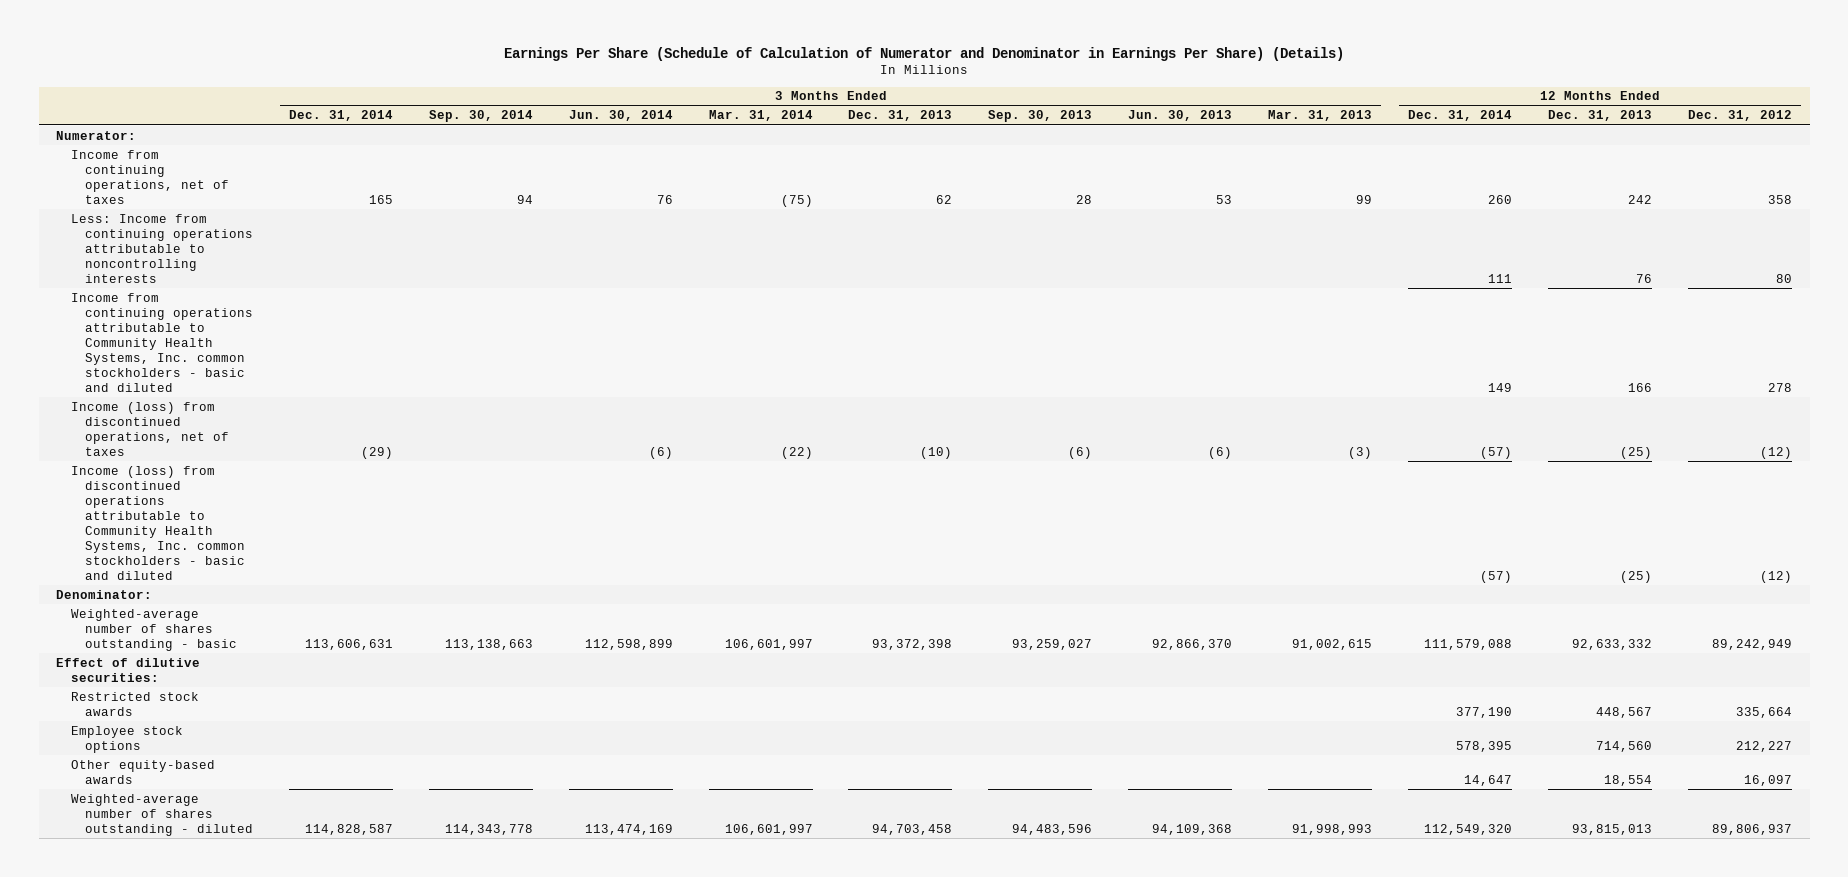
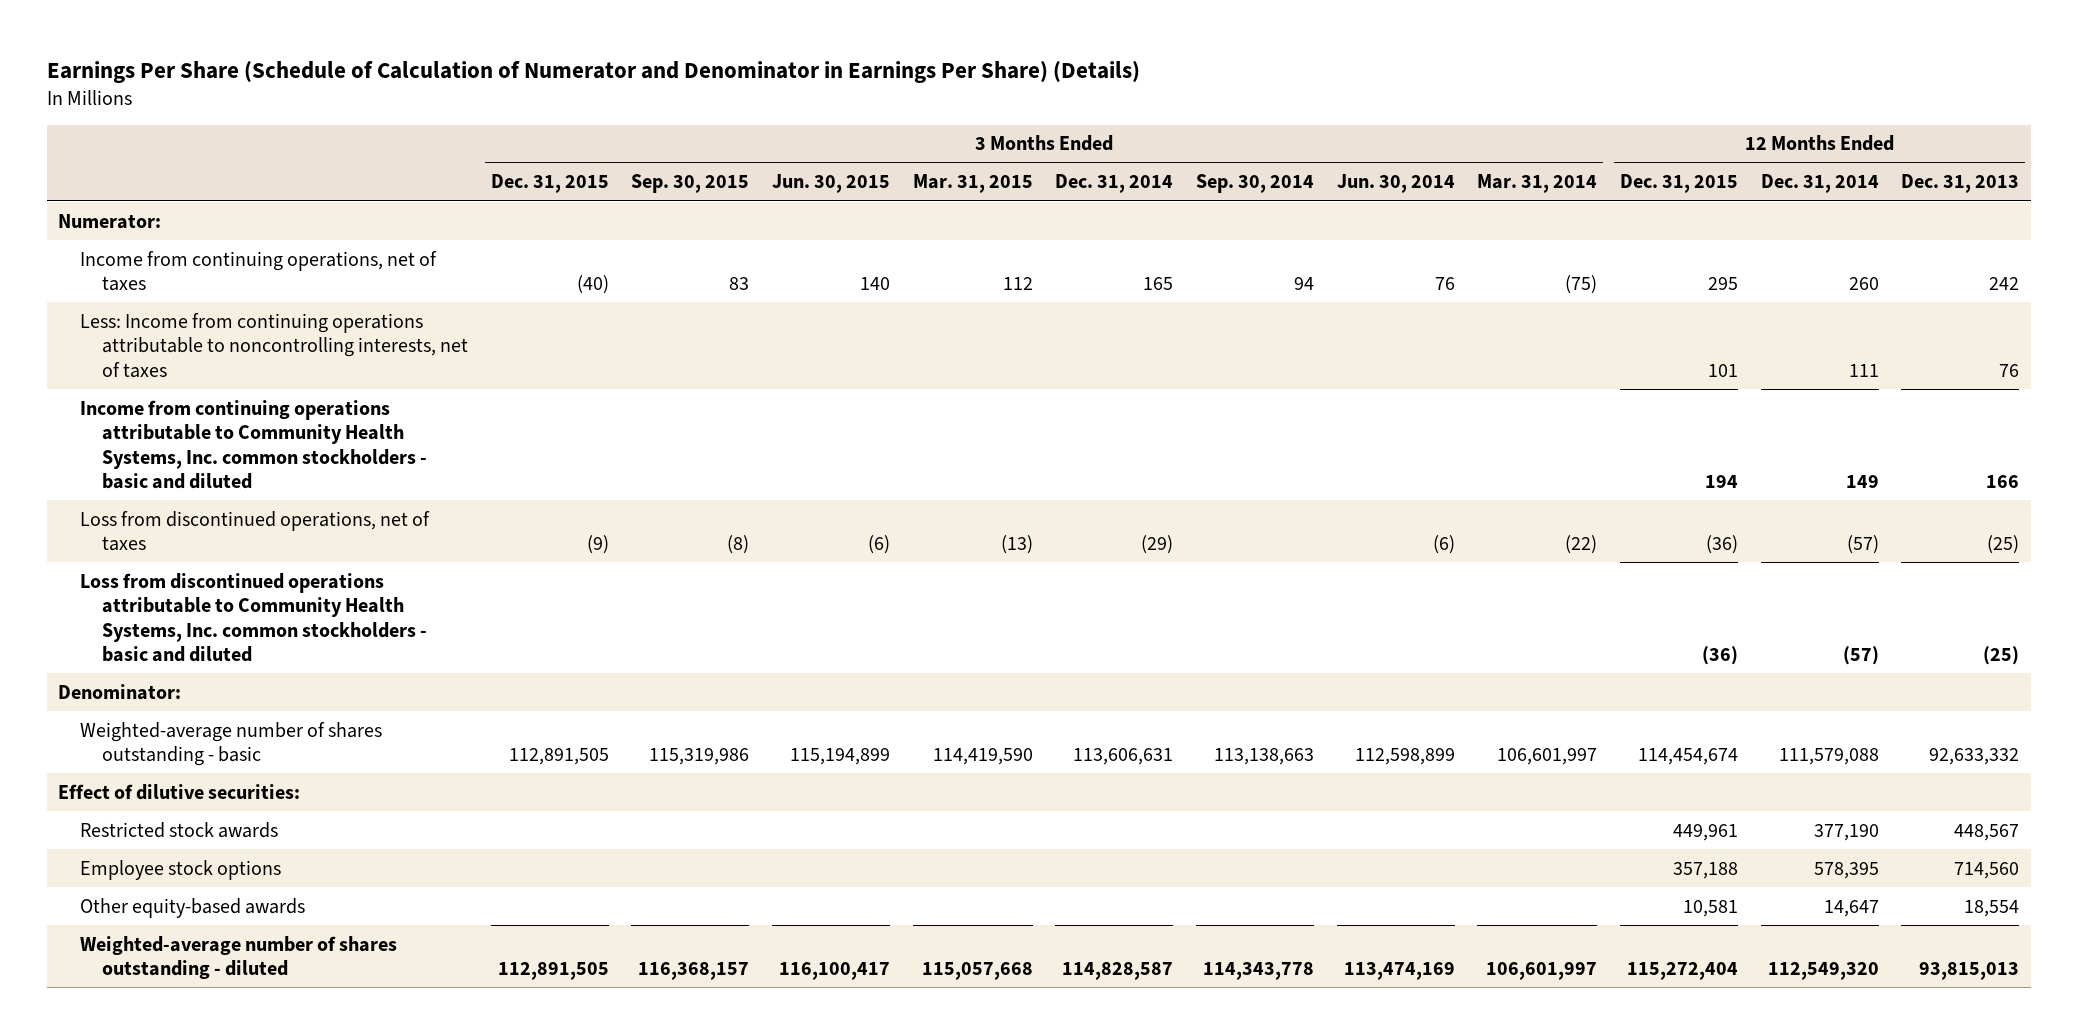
- | 3 Months Ended Dec. 31, 2014 | 3 Months Ended Sep. 30, 2014 | 3 Months Ended Jun. 30, 2014 | 3 Months Ended Mar. 31, 2014 | 3 Months Ended Dec. 31, 2013 | 3 Months Ended Sep. 30, 2013 | 3 Months Ended Jun. 30, 2013 | 3 Months Ended Mar. 31, 2013 | 12 Months Ended Dec. 31, 2014 | 12 Months Ended Dec. 31, 2013 | 12 Months Ended Dec. 31, 2012
+ | 3 Months Ended Dec. 31, 2015 | 3 Months Ended Sep. 30, 2015 | 3 Months Ended Jun. 30, 2015 | 3 Months Ended Mar. 31, 2015 | 3 Months Ended Dec. 31, 2014 | 3 Months Ended Sep. 30, 2014 | 3 Months Ended Jun. 30, 2014 | 3 Months Ended Mar. 31, 2014 | 12 Months Ended Dec. 31, 2015 | 12 Months Ended Dec. 31, 2014 | 12 Months Ended Dec. 31, 2013
- Less: Income from continuing operations attributable to noncontrolling interests | | | | | | | | | 111 | 76 | 80
+ Less: Income from continuing operations attributable to noncontrolling interests, net of taxes | | | | | | | | | 101 | 111 | 76
- Income (loss) from discontinued operations, net of taxes | (29) | | (6) | (22) | (10) | (6) | (6) | (3) | (57) | (25) | (12)
- Income (loss) from discontinued operations attributable to Community Health Systems, Inc. common stockholders - basic and diluted | | | | | | | | | (57) | (25) | (12)
+ Loss from discontinued operations, net of taxes | (9) | (8) | (6) | (13) | (29) | | (6) | (22) | (36) | (57) | (25)
+ Loss from discontinued operations attributable to Community Health Systems, Inc. common stockholders - basic and diluted | | | | | | | | | (36) | (57) | (25)

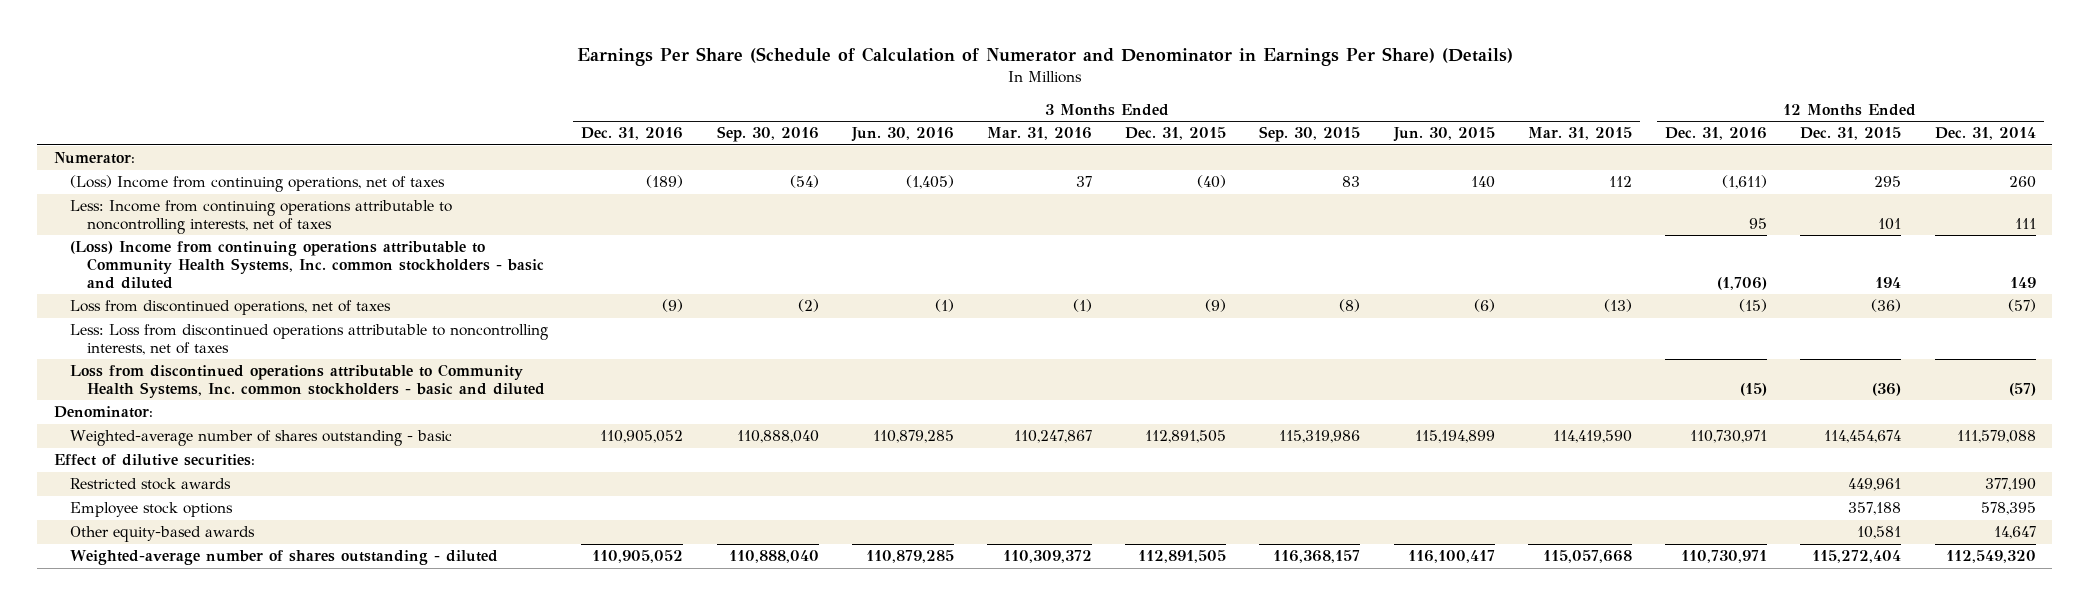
- | 3 Months Ended Dec. 31, 2015 | 3 Months Ended Sep. 30, 2015 | 3 Months Ended Jun. 30, 2015 | 3 Months Ended Mar. 31, 2015 | 3 Months Ended Dec. 31, 2014 | 3 Months Ended Sep. 30, 2014 | 3 Months Ended Jun. 30, 2014 | 3 Months Ended Mar. 31, 2014 | 12 Months Ended Dec. 31, 2015 | 12 Months Ended Dec. 31, 2014 | 12 Months Ended Dec. 31, 2013
+ | 3 Months Ended Dec. 31, 2016 | 3 Months Ended Sep. 30, 2016 | 3 Months Ended Jun. 30, 2016 | 3 Months Ended Mar. 31, 2016 | 3 Months Ended Dec. 31, 2015 | 3 Months Ended Sep. 30, 2015 | 3 Months Ended Jun. 30, 2015 | 3 Months Ended Mar. 31, 2015 | 12 Months Ended Dec. 31, 2016 | 12 Months Ended Dec. 31, 2015 | 12 Months Ended Dec. 31, 2014
- Income from continuing operations, net of taxes | (40) | 83 | 140 | 112 | 165 | 94 | 76 | (75) | 295 | 260 | 242
+ (Loss) Income from continuing operations, net of taxes | (189) | (54) | (1,405) | 37 | (40) | 83 | 140 | 112 | (1,611) | 295 | 260
- Income from continuing operations attributable to Community Health Systems, Inc. common stockholders - basic and diluted | | | | | | | | | 194 | 149 | 166
+ (Loss) Income from continuing operations attributable to Community Health Systems, Inc. common stockholders - basic and diluted | | | | | | | | | (1,706) | 194 | 149
+ Less: Loss from discontinued operations attributable to noncontrolling interests, net of taxes

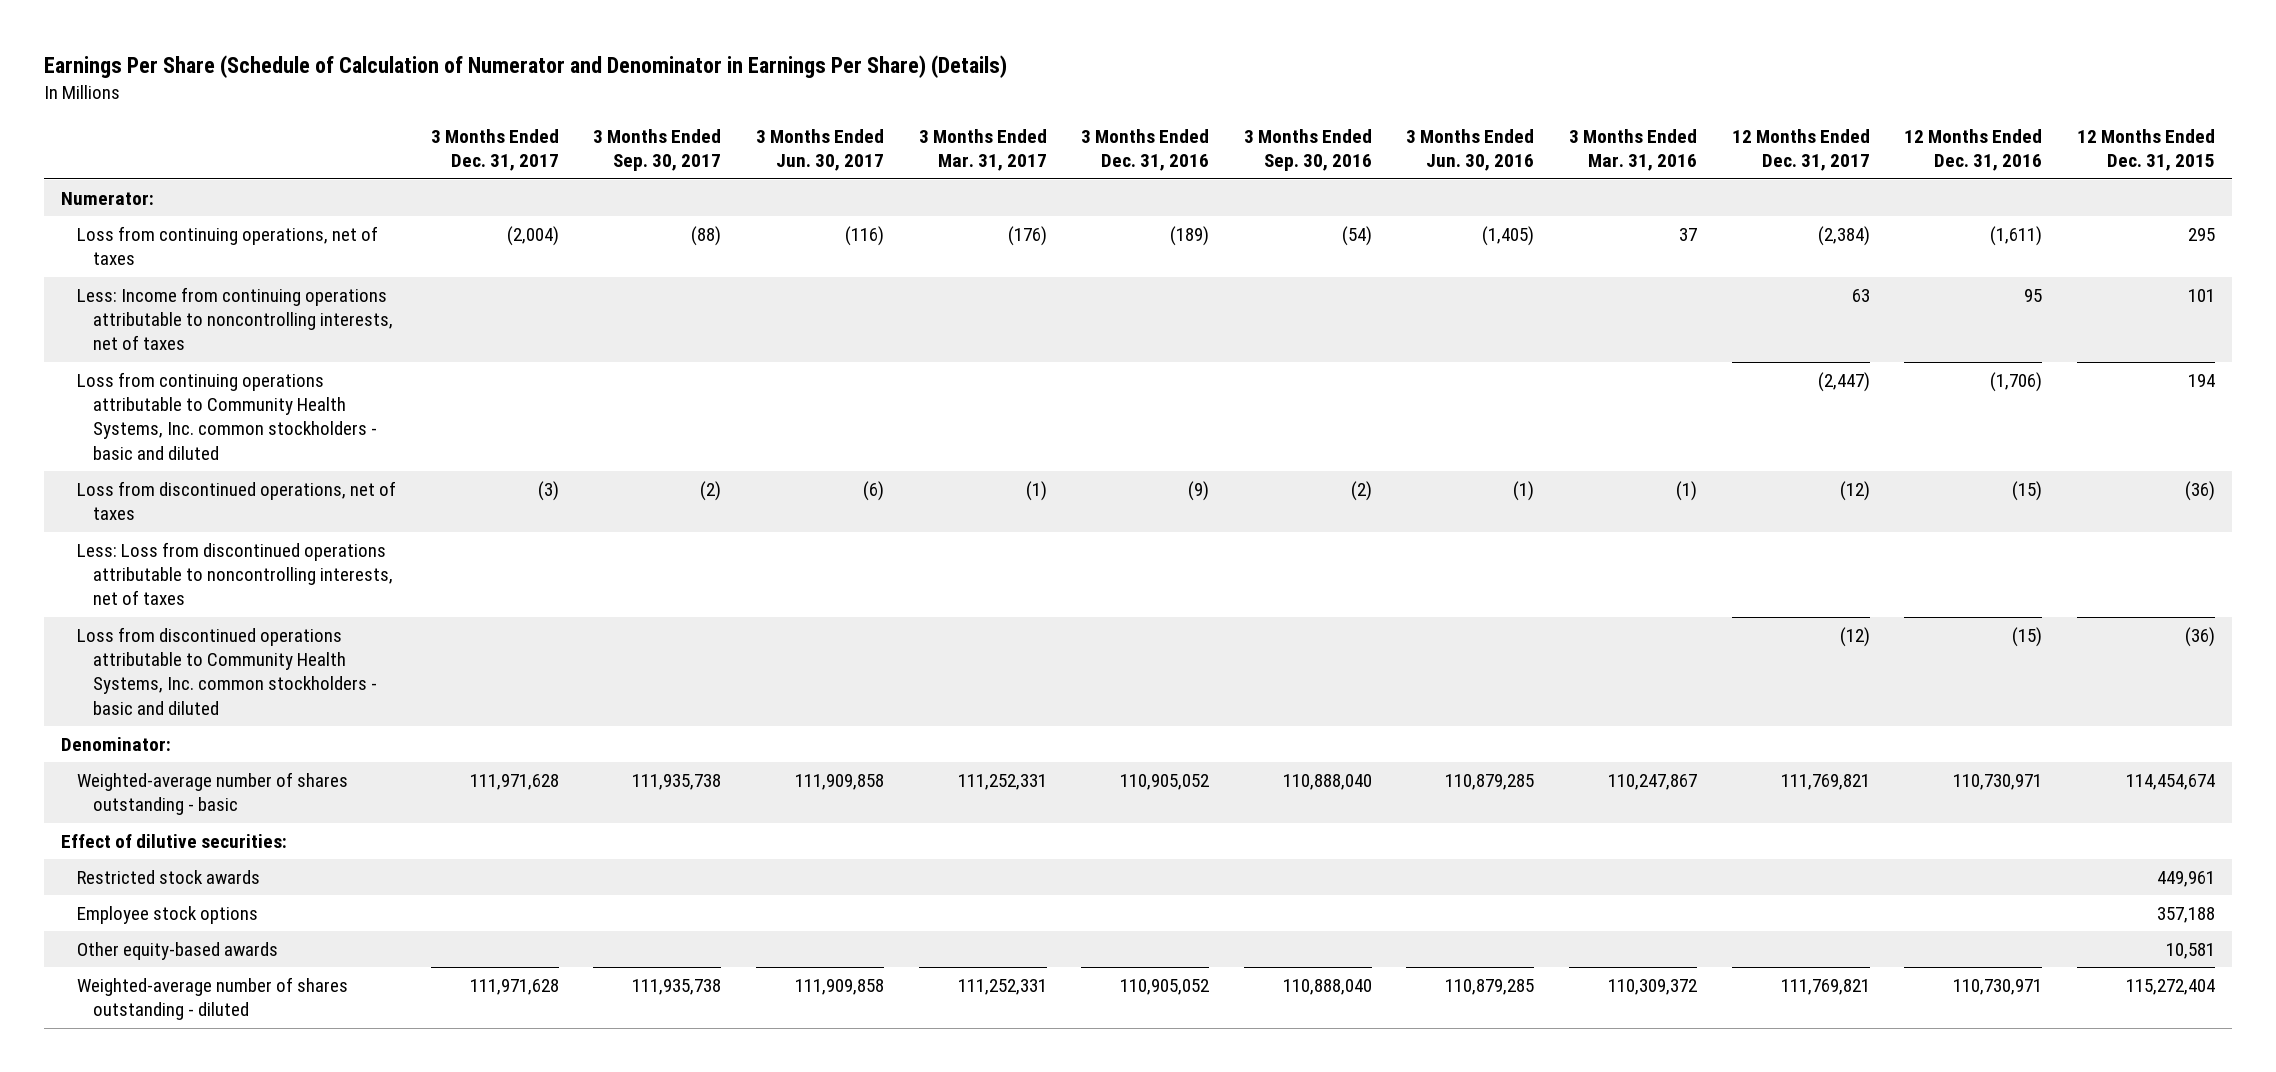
- | 3 Months Ended Dec. 31, 2016 | 3 Months Ended Sep. 30, 2016 | 3 Months Ended Jun. 30, 2016 | 3 Months Ended Mar. 31, 2016 | 3 Months Ended Dec. 31, 2015 | 3 Months Ended Sep. 30, 2015 | 3 Months Ended Jun. 30, 2015 | 3 Months Ended Mar. 31, 2015 | 12 Months Ended Dec. 31, 2016 | 12 Months Ended Dec. 31, 2015 | 12 Months Ended Dec. 31, 2014
+ | 3 Months Ended Dec. 31, 2017 | 3 Months Ended Sep. 30, 2017 | 3 Months Ended Jun. 30, 2017 | 3 Months Ended Mar. 31, 2017 | 3 Months Ended Dec. 31, 2016 | 3 Months Ended Sep. 30, 2016 | 3 Months Ended Jun. 30, 2016 | 3 Months Ended Mar. 31, 2016 | 12 Months Ended Dec. 31, 2017 | 12 Months Ended Dec. 31, 2016 | 12 Months Ended Dec. 31, 2015
- (Loss) Income from continuing operations, net of taxes | (189) | (54) | (1,405) | 37 | (40) | 83 | 140 | 112 | (1,611) | 295 | 260
+ Loss from continuing operations, net of taxes | (2,004) | (88) | (116) | (176) | (189) | (54) | (1,405) | 37 | (2,384) | (1,611) | 295
- (Loss) Income from continuing operations attributable to Community Health Systems, Inc. common stockholders - basic and diluted | | | | | | | | | (1,706) | 194 | 149
+ Loss from continuing operations attributable to Community Health Systems, Inc. common stockholders - basic and diluted | | | | | | | | | (2,447) | (1,706) | 194

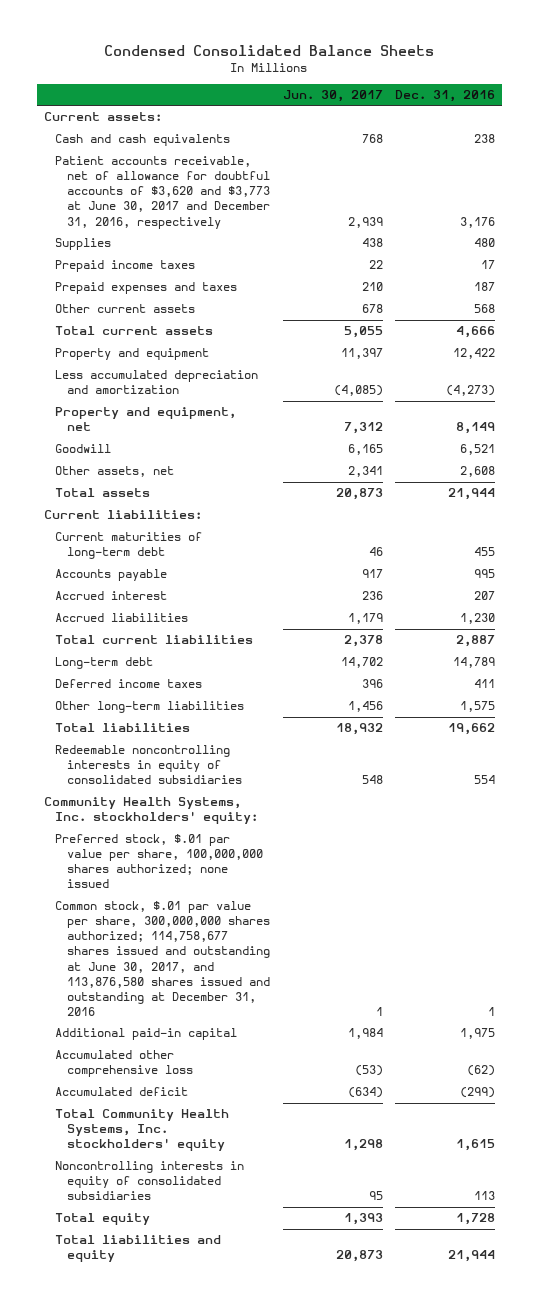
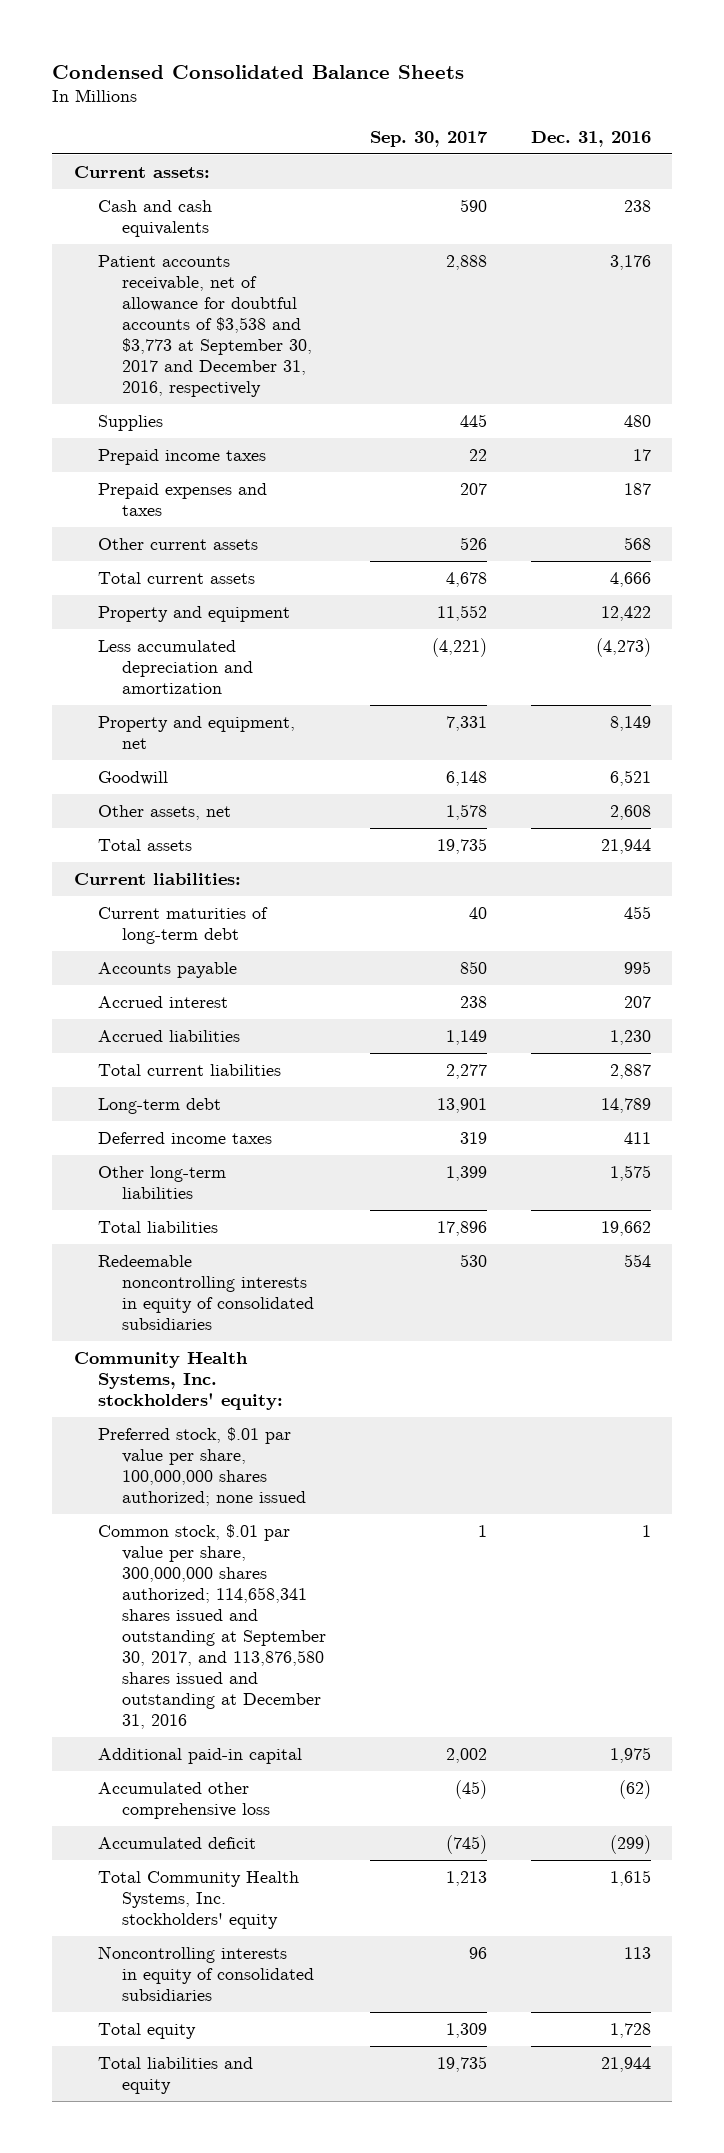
- | Jun. 30, 2017 | Dec. 31, 2016
+ | Sep. 30, 2017 | Dec. 31, 2016
- Patient accounts receivable, net of allowance for doubtful accounts of $3,620 and $3,773 at June 30, 2017 and December 31, 2016, respectively | 2,939 | 3,176
+ Patient accounts receivable, net of allowance for doubtful accounts of $3,538 and $3,773 at September 30, 2017 and December 31, 2016, respectively | 2,888 | 3,176
- Common stock, $.01 par value per share, 300,000,000 shares authorized; 114,758,677 shares issued and outstanding at June 30, 2017, and 113,876,580 shares issued and outstanding at December 31, 2016 | 1 | 1
+ Common stock, $.01 par value per share, 300,000,000 shares authorized; 114,658,341 shares issued and outstanding at September 30, 2017, and 113,876,580 shares issued and outstanding at December 31, 2016 | 1 | 1

